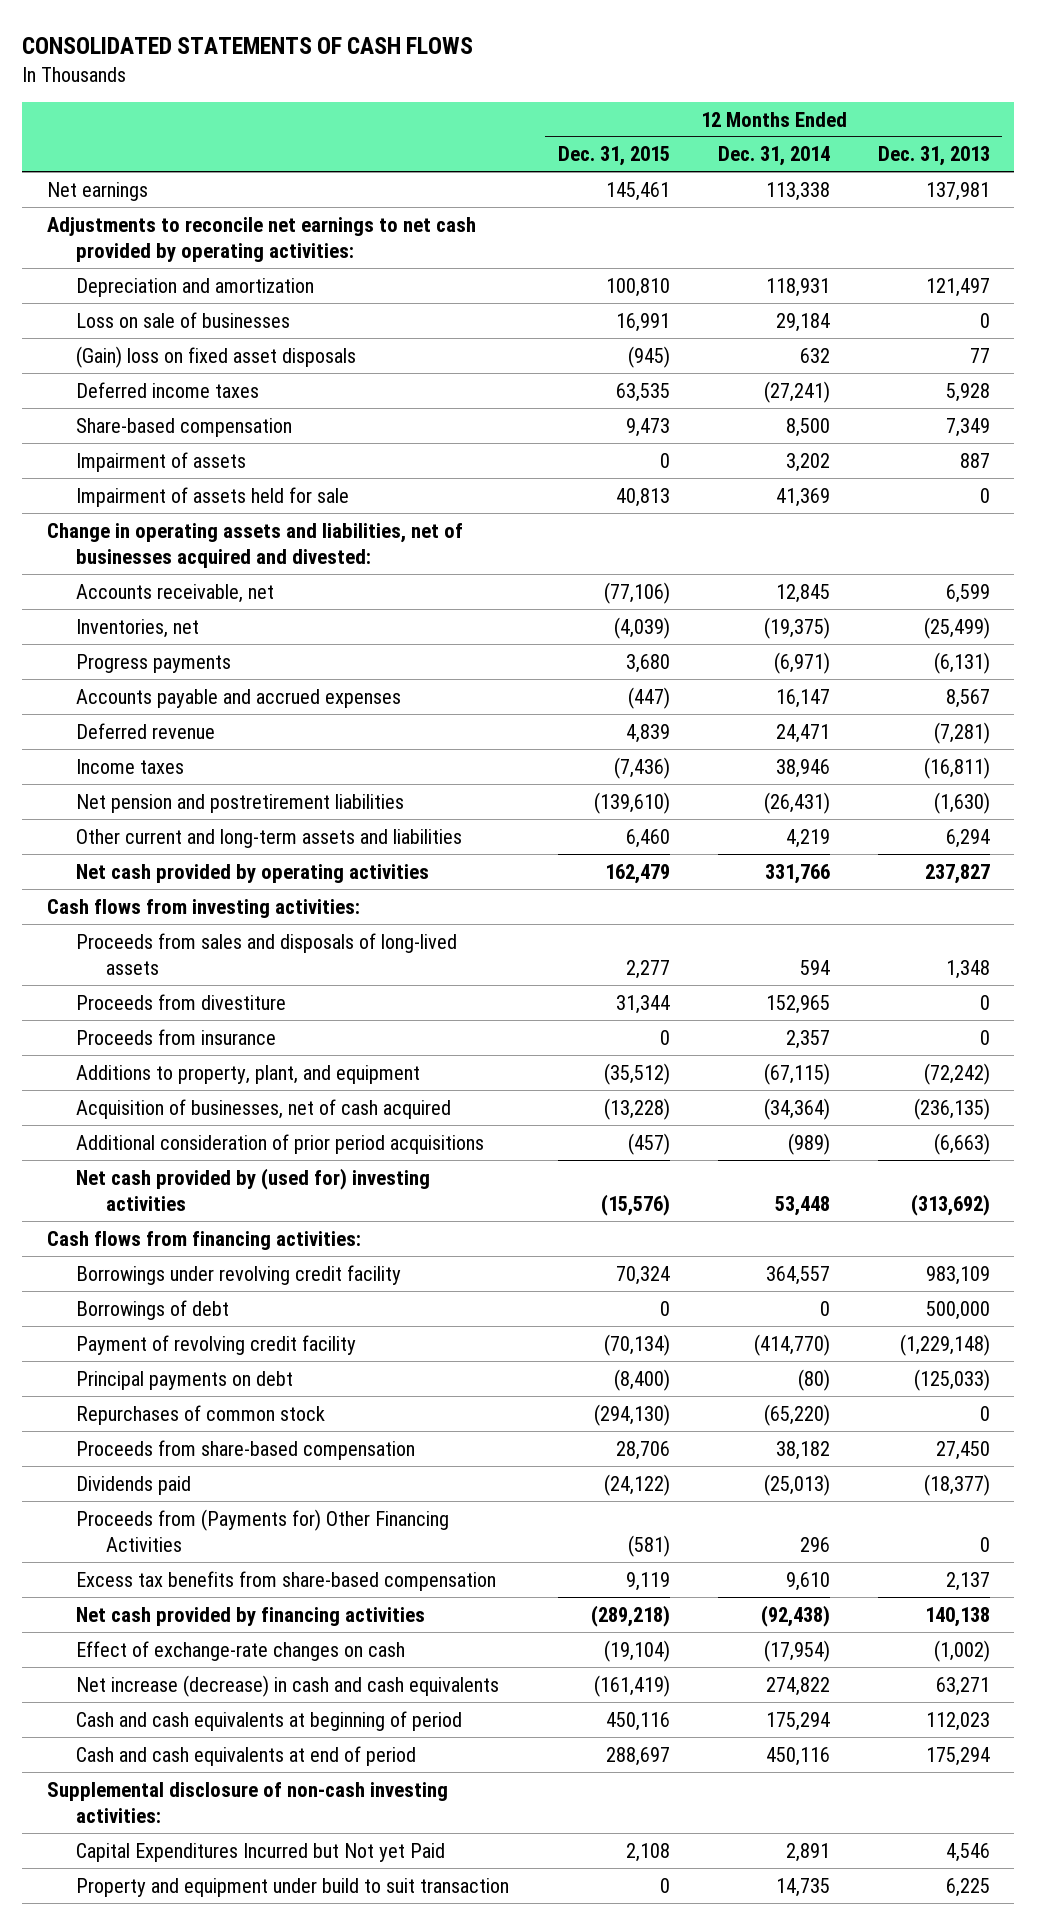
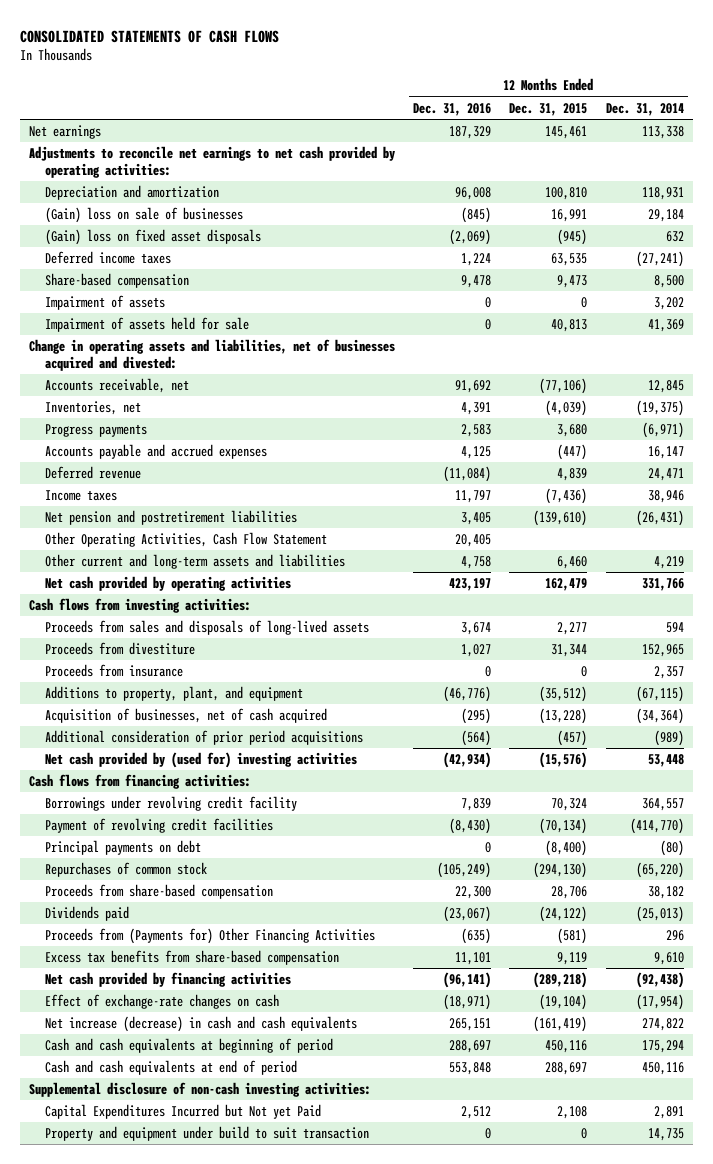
- | 12 Months Ended Dec. 31, 2015 | 12 Months Ended Dec. 31, 2014 | 12 Months Ended Dec. 31, 2013
+ | 12 Months Ended Dec. 31, 2016 | 12 Months Ended Dec. 31, 2015 | 12 Months Ended Dec. 31, 2014
- Loss on sale of businesses | 16,991 | 29,184 | 0
+ (Gain) loss on sale of businesses | (845) | 16,991 | 29,184
+ Other Operating Activities, Cash Flow Statement | 20,405 | |
- Borrowings of debt | 0 | 0 | 500,000
- Payment of revolving credit facility | (70,134) | (414,770) | (1,229,148)
+ Payment of revolving credit facilities | (8,430) | (70,134) | (414,770)

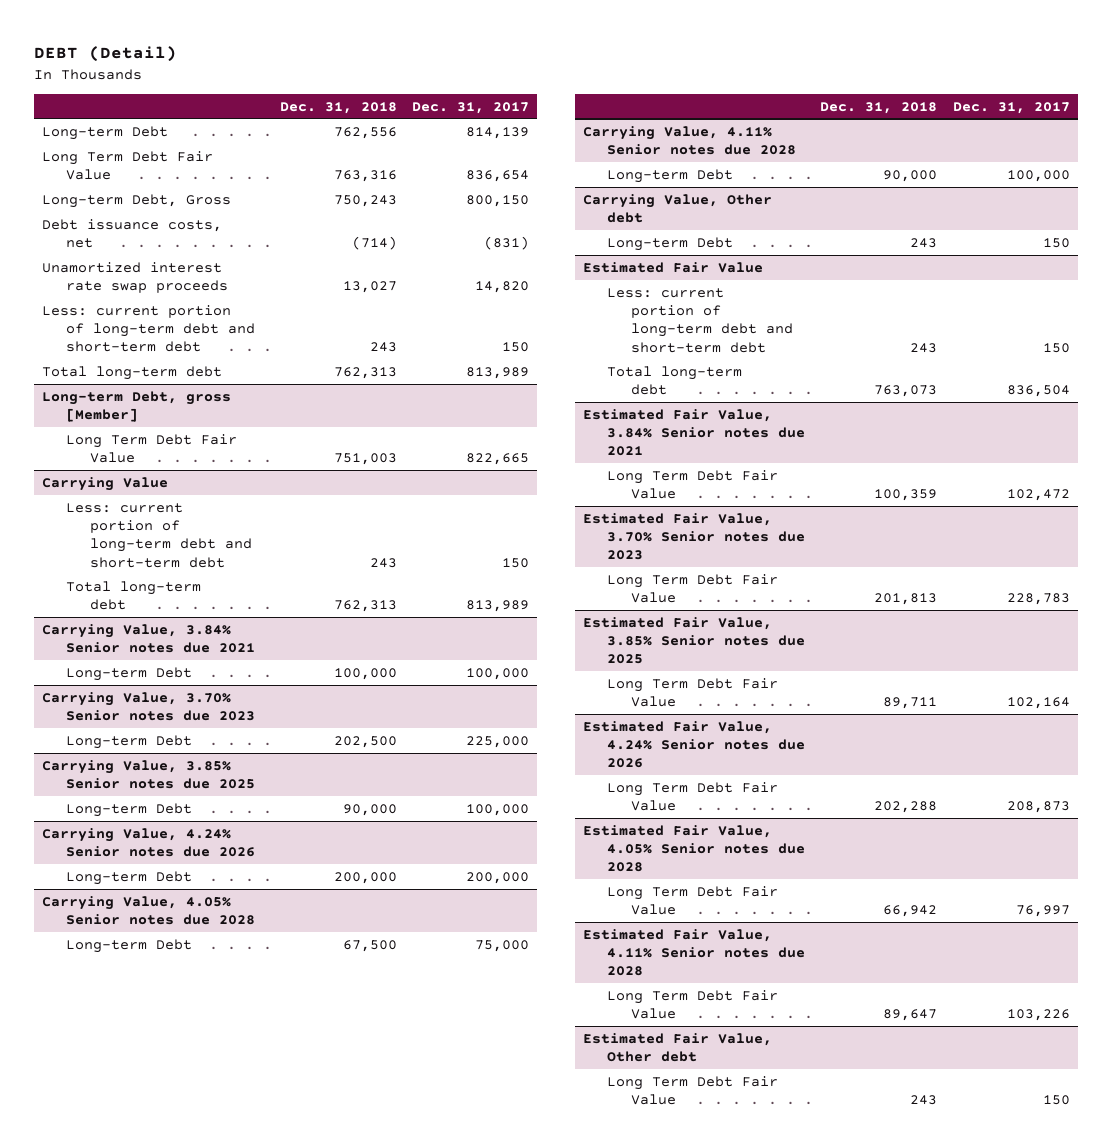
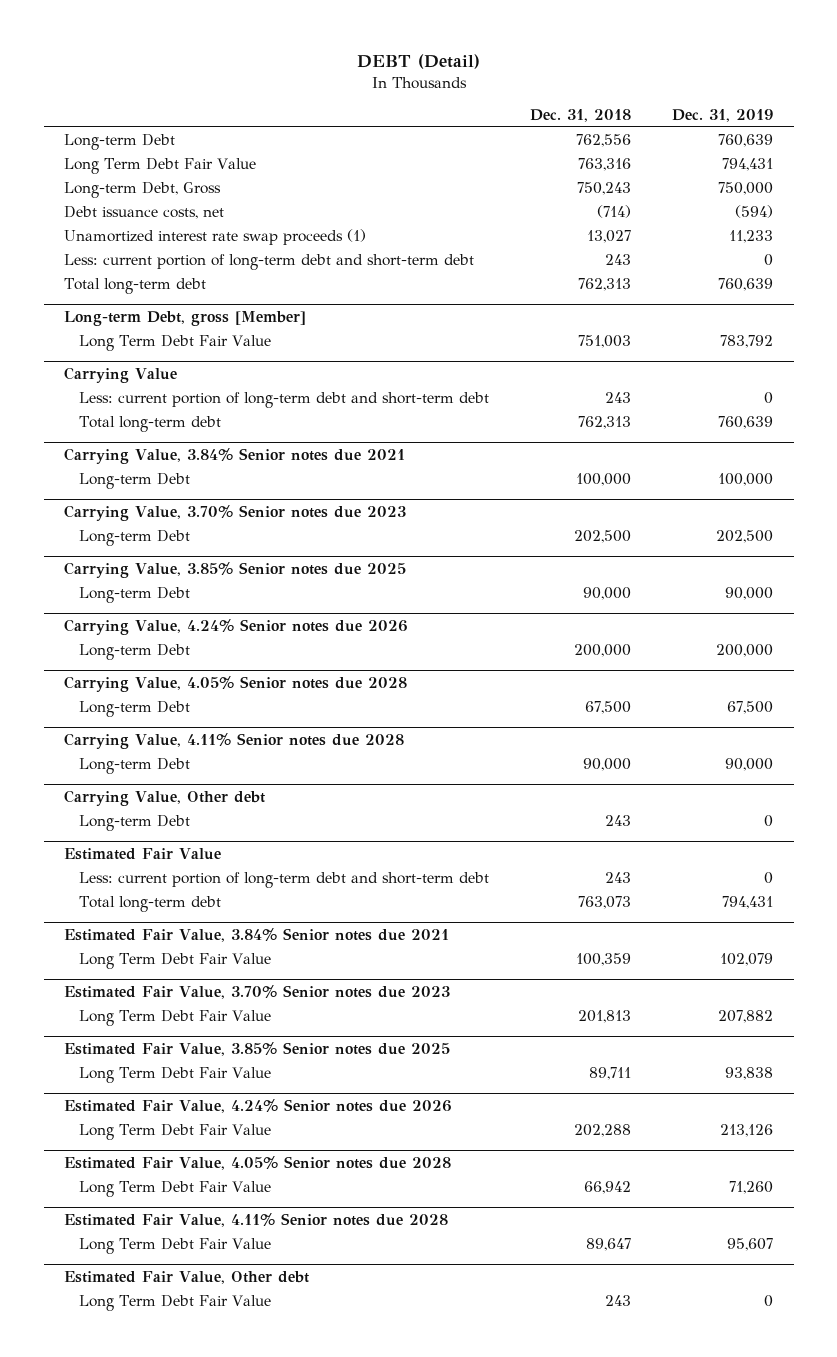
- | Dec. 31, 2018 | Dec. 31, 2017
+ | Dec. 31, 2018 | Dec. 31, 2019
- Unamortized interest rate swap proceeds | 13,027 | 14,820
+ Unamortized interest rate swap proceeds (1) | 13,027 | 11,233

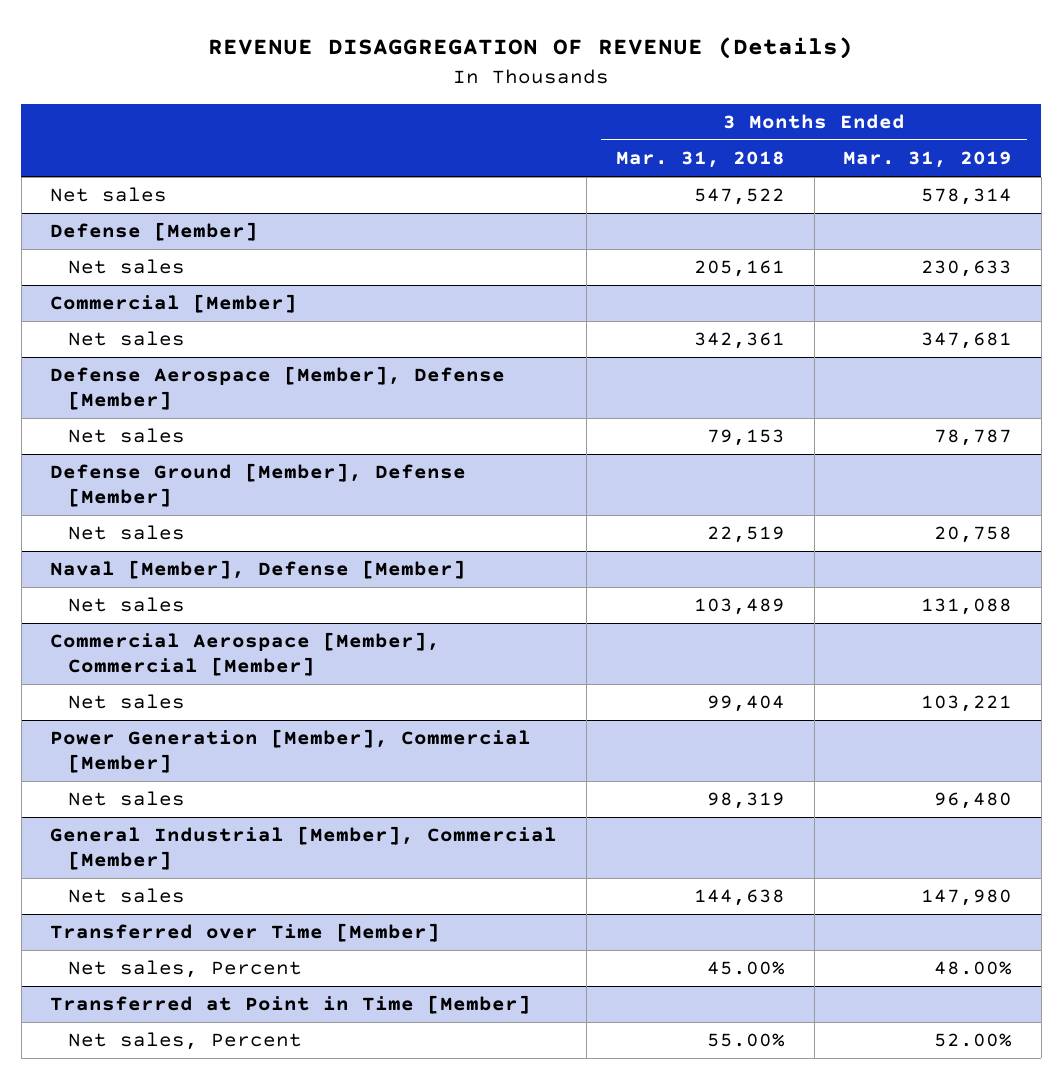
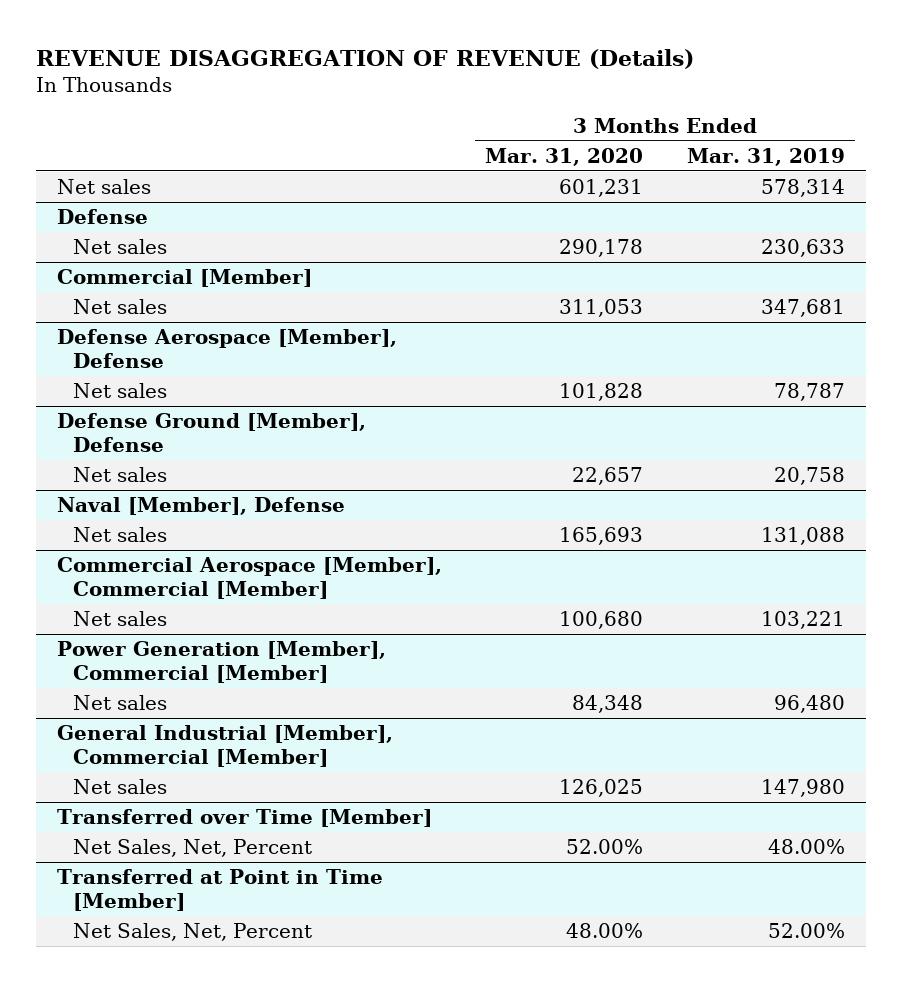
- | 3 Months Ended Mar. 31, 2018 | 3 Months Ended Mar. 31, 2019
+ | 3 Months Ended Mar. 31, 2020 | 3 Months Ended Mar. 31, 2019
- Defense [Member]
+ Defense
- Defense Aerospace [Member], Defense [Member]
+ Defense Aerospace [Member], Defense
- Defense Ground [Member], Defense [Member]
+ Defense Ground [Member], Defense
- Naval [Member], Defense [Member]
+ Naval [Member], Defense
@ Transferred over Time [Member]
- Net sales, Percent | 45.00% | 48.00%
+ Net Sales, Net, Percent | 52.00% | 48.00%
@ Transferred at Point in Time [Member]
- Net sales, Percent | 55.00% | 52.00%
+ Net Sales, Net, Percent | 48.00% | 52.00%

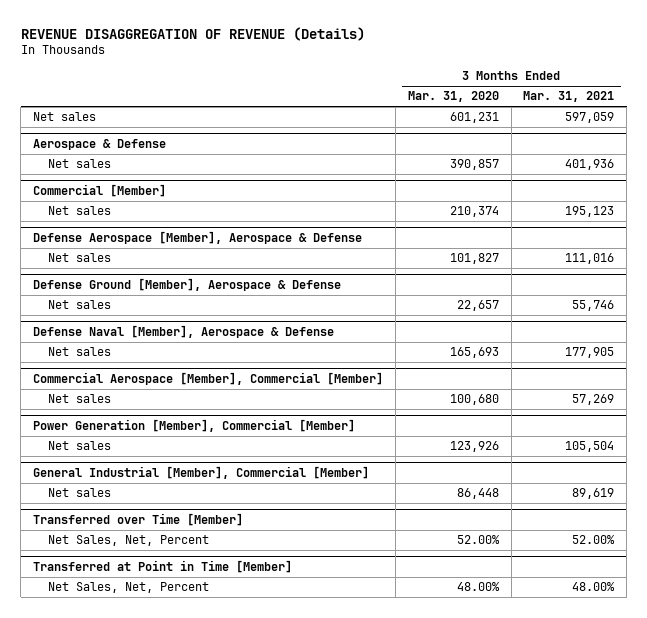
- | 3 Months Ended Mar. 31, 2020 | 3 Months Ended Mar. 31, 2019
+ | 3 Months Ended Mar. 31, 2020 | 3 Months Ended Mar. 31, 2021
- Defense
- Net sales | 290,178 | 230,633
+ Aerospace & Defense
+ Net sales | 390,857 | 401,936
@ Commercial [Member]
- Net sales | 311,053 | 347,681
- Defense Aerospace [Member], Defense
- Net sales | 101,828 | 78,787
- Defense Ground [Member], Defense
@ Commercial [Member]
+ Net sales | 210,374 | 195,123
+ Defense Aerospace [Member], Aerospace & Defense
+ Net sales | 101,827 | 111,016
+ Defense Ground [Member], Aerospace & Defense
- Naval [Member], Defense
+ Defense Naval [Member], Aerospace & Defense
@ Power Generation [Member], Commercial [Member]
- Net sales | 84,348 | 96,480
+ Net sales | 123,926 | 105,504
@ General Industrial [Member], Commercial [Member]
- Net sales | 126,025 | 147,980
+ Net sales | 86,448 | 89,619

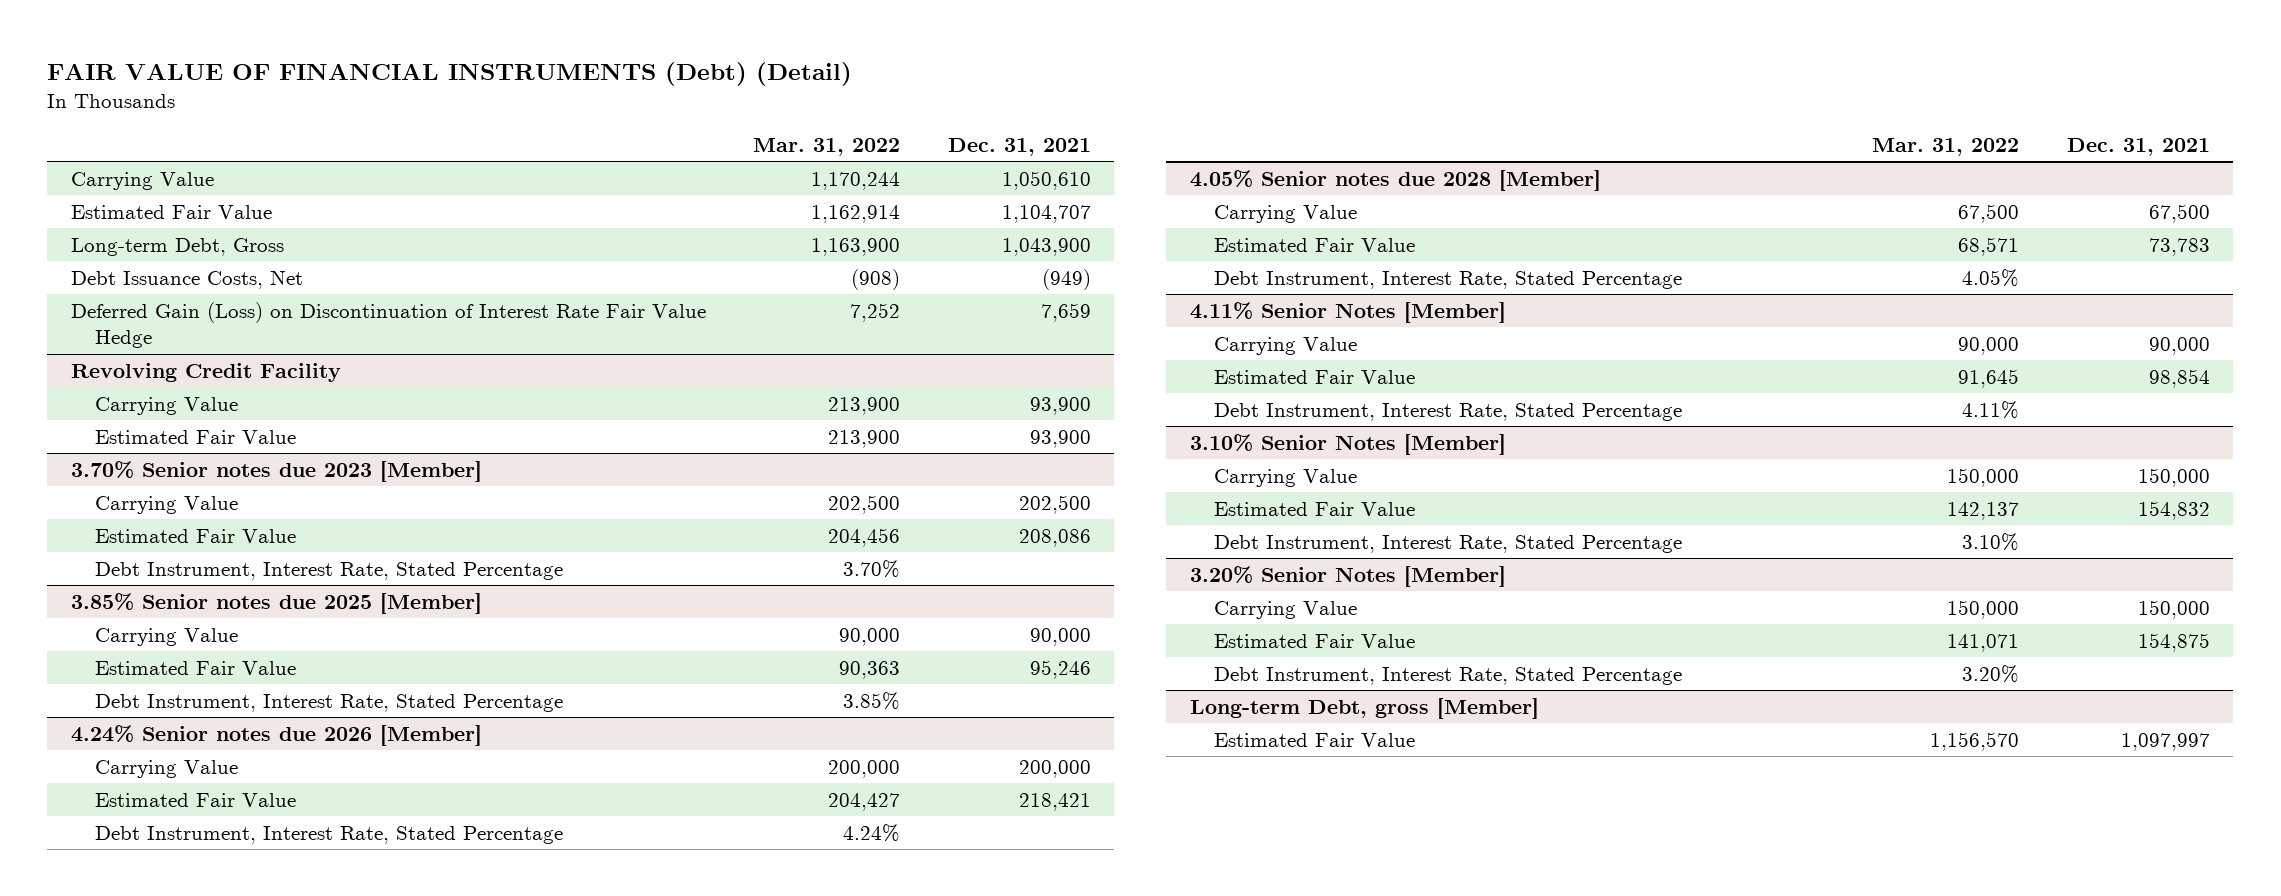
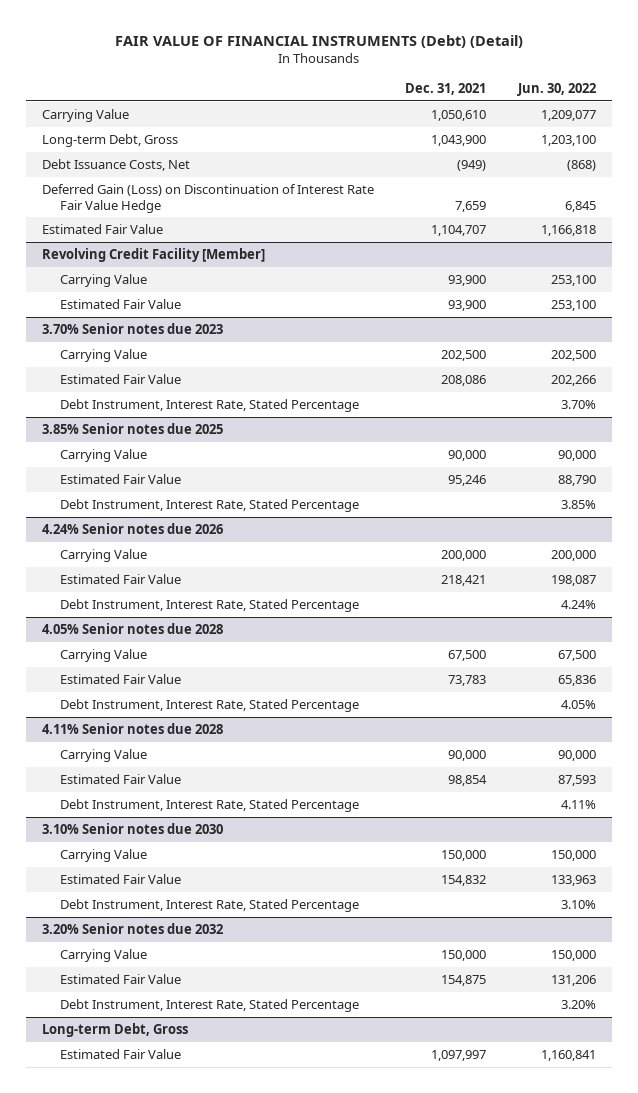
- | Mar. 31, 2022 | Dec. 31, 2021
+ | Dec. 31, 2021 | Jun. 30, 2022
- Revolving Credit Facility
moved down: Estimated Fair Value | 1,104,707 | 1,166,818
+ Revolving Credit Facility [Member]
- 3.70% Senior notes due 2023 [Member]
+ 3.70% Senior notes due 2023
- 3.85% Senior notes due 2025 [Member]
+ 3.85% Senior notes due 2025
- 4.24% Senior notes due 2026 [Member]
+ 4.24% Senior notes due 2026
- 4.05% Senior notes due 2028 [Member]
+ 4.05% Senior notes due 2028
- 4.11% Senior Notes [Member]
+ 4.11% Senior notes due 2028
- 3.10% Senior Notes [Member]
+ 3.10% Senior notes due 2030
- 3.20% Senior Notes [Member]
+ 3.20% Senior notes due 2032
- Long-term Debt, gross [Member]
+ Long-term Debt, Gross

